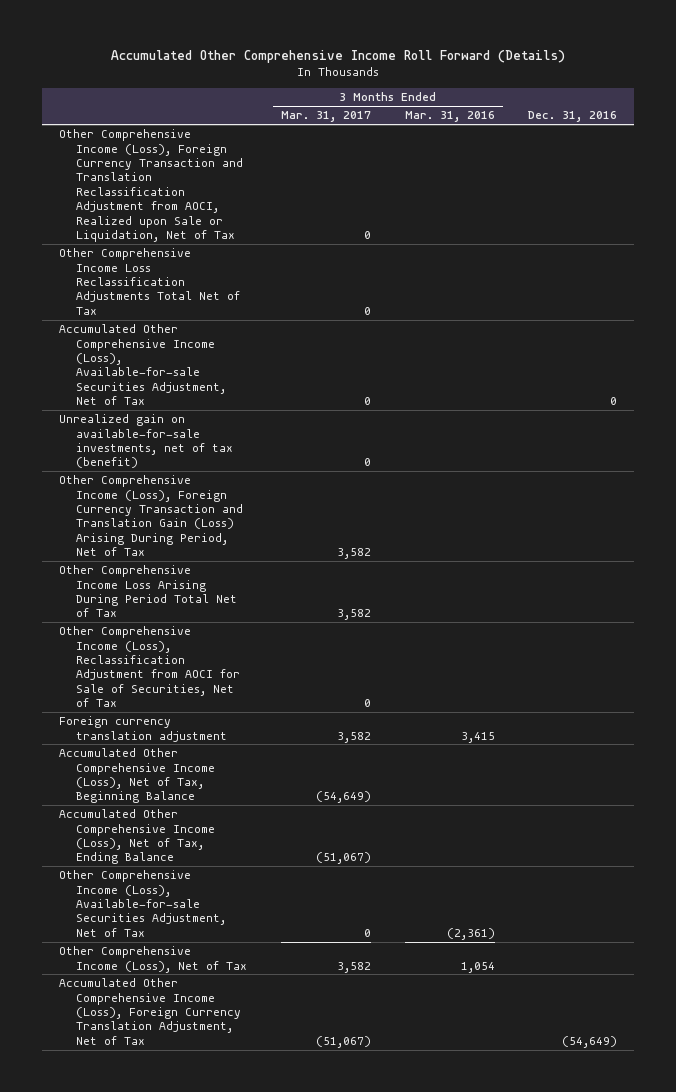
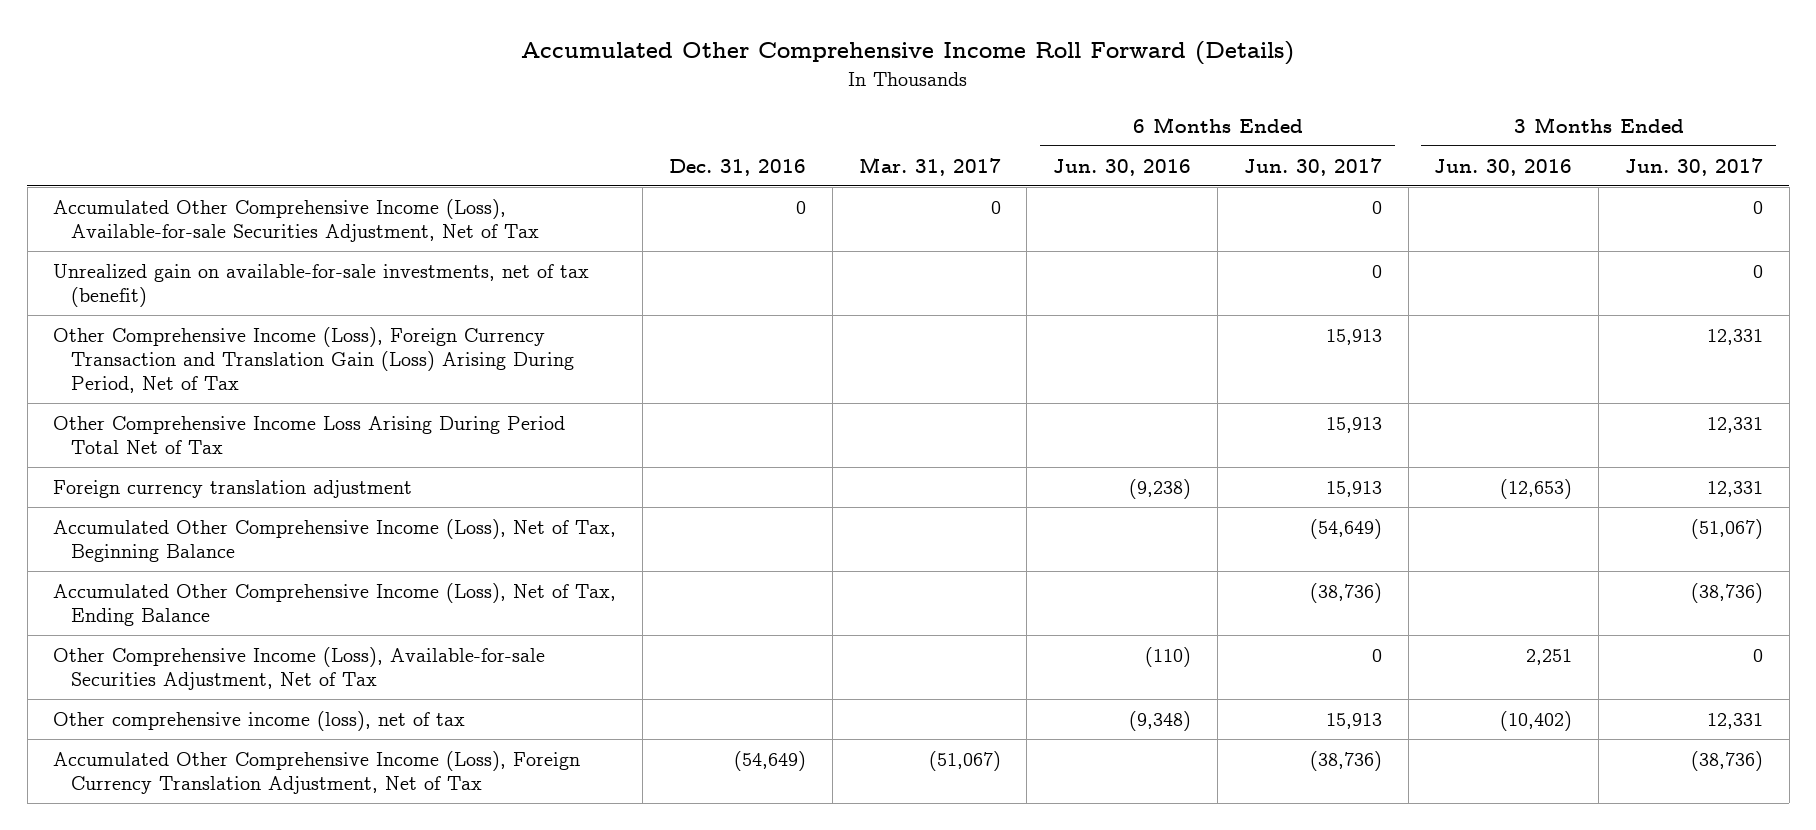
- | 3 Months Ended Mar. 31, 2017 | 3 Months Ended Mar. 31, 2016 | Dec. 31, 2016
+ | Dec. 31, 2016 | Mar. 31, 2017 | 6 Months Ended Jun. 30, 2016 | 6 Months Ended Jun. 30, 2017 | 3 Months Ended Jun. 30, 2016 | 3 Months Ended Jun. 30, 2017
- Other Comprehensive Income (Loss), Foreign Currency Transaction and Translation Reclassification Adjustment from AOCI, Realized upon Sale or Liquidation, Net of Tax | 0 | |
- Other Comprehensive Income Loss Reclassification Adjustments Total Net of Tax | 0 | |
- Other Comprehensive Income (Loss), Reclassification Adjustment from AOCI for Sale of Securities, Net of Tax | 0 | |
- Other Comprehensive Income (Loss), Net of Tax | 3,582 | 1,054 |
+ Other comprehensive income (loss), net of tax | | | (9,348) | 15,913 | (10,402) | 12,331

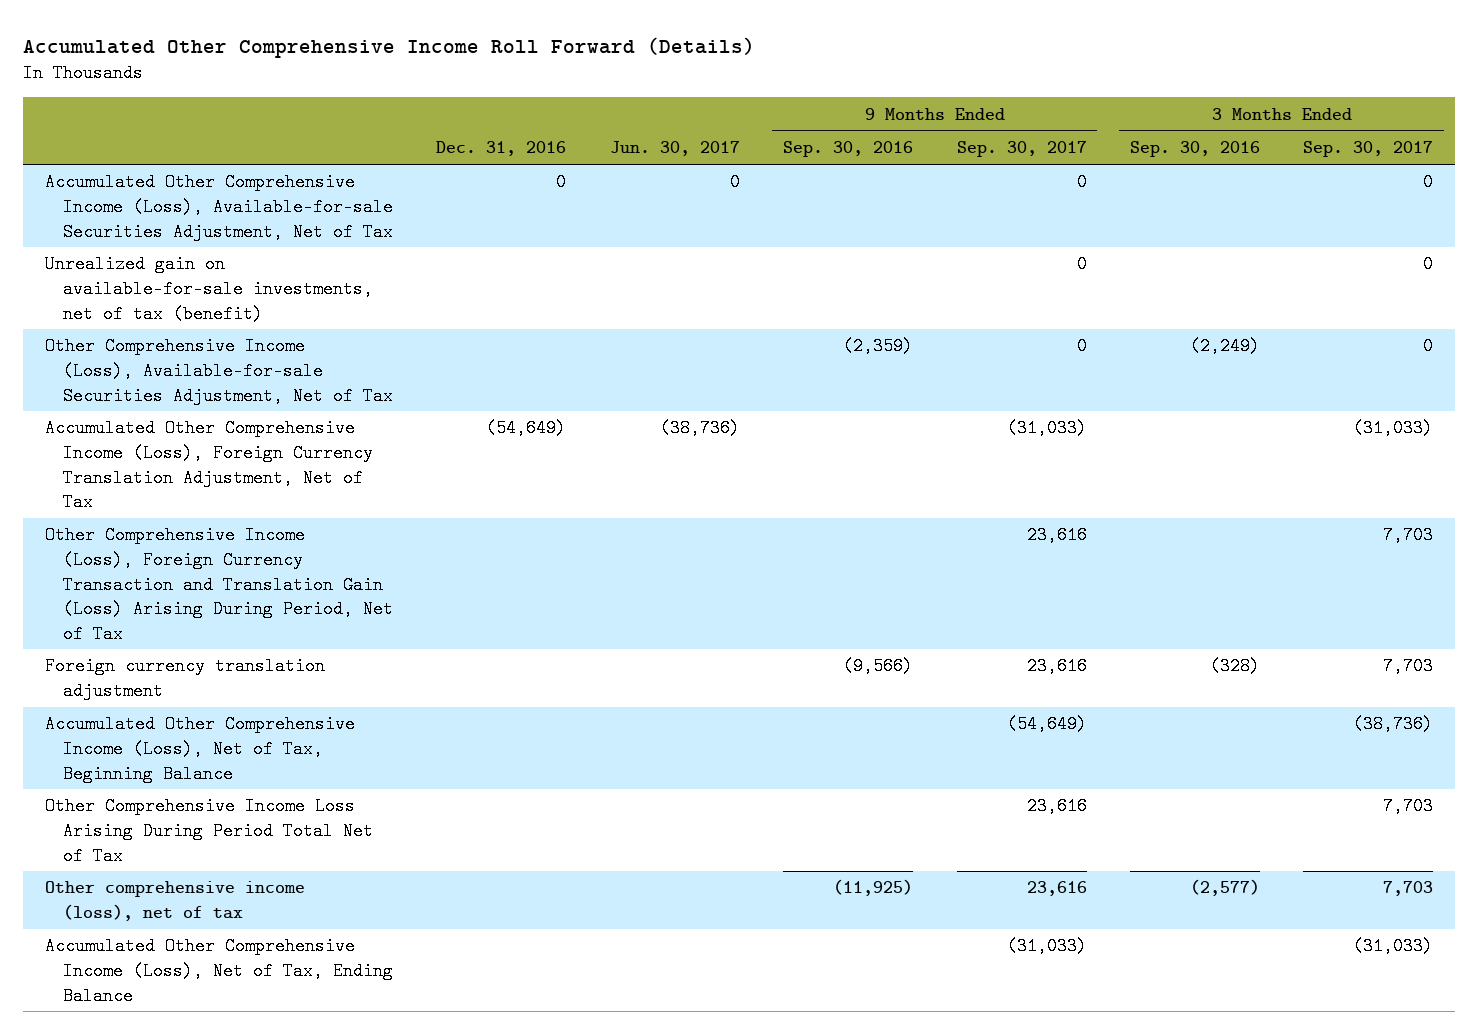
- | Dec. 31, 2016 | Mar. 31, 2017 | 6 Months Ended Jun. 30, 2016 | 6 Months Ended Jun. 30, 2017 | 3 Months Ended Jun. 30, 2016 | 3 Months Ended Jun. 30, 2017
+ | Dec. 31, 2016 | Jun. 30, 2017 | 9 Months Ended Sep. 30, 2016 | 9 Months Ended Sep. 30, 2017 | 3 Months Ended Sep. 30, 2016 | 3 Months Ended Sep. 30, 2017
moved up: Other Comprehensive Income (Loss), Available-for-sale Securities Adjustment, Net of Tax | | | (2,359) | 0 | (2,249) | 0
moved up: Accumulated Other Comprehensive Income (Loss), Foreign Currency Translation Adjustment, Net of Tax | (54,649) | (38,736) | | (31,033) | | (31,033)
moved down: Other Comprehensive Income Loss Arising During Period Total Net of Tax | | | | 23,616 | | 7,703
moved down: Accumulated Other Comprehensive Income (Loss), Net of Tax, Ending Balance | | | | (31,033) | | (31,033)

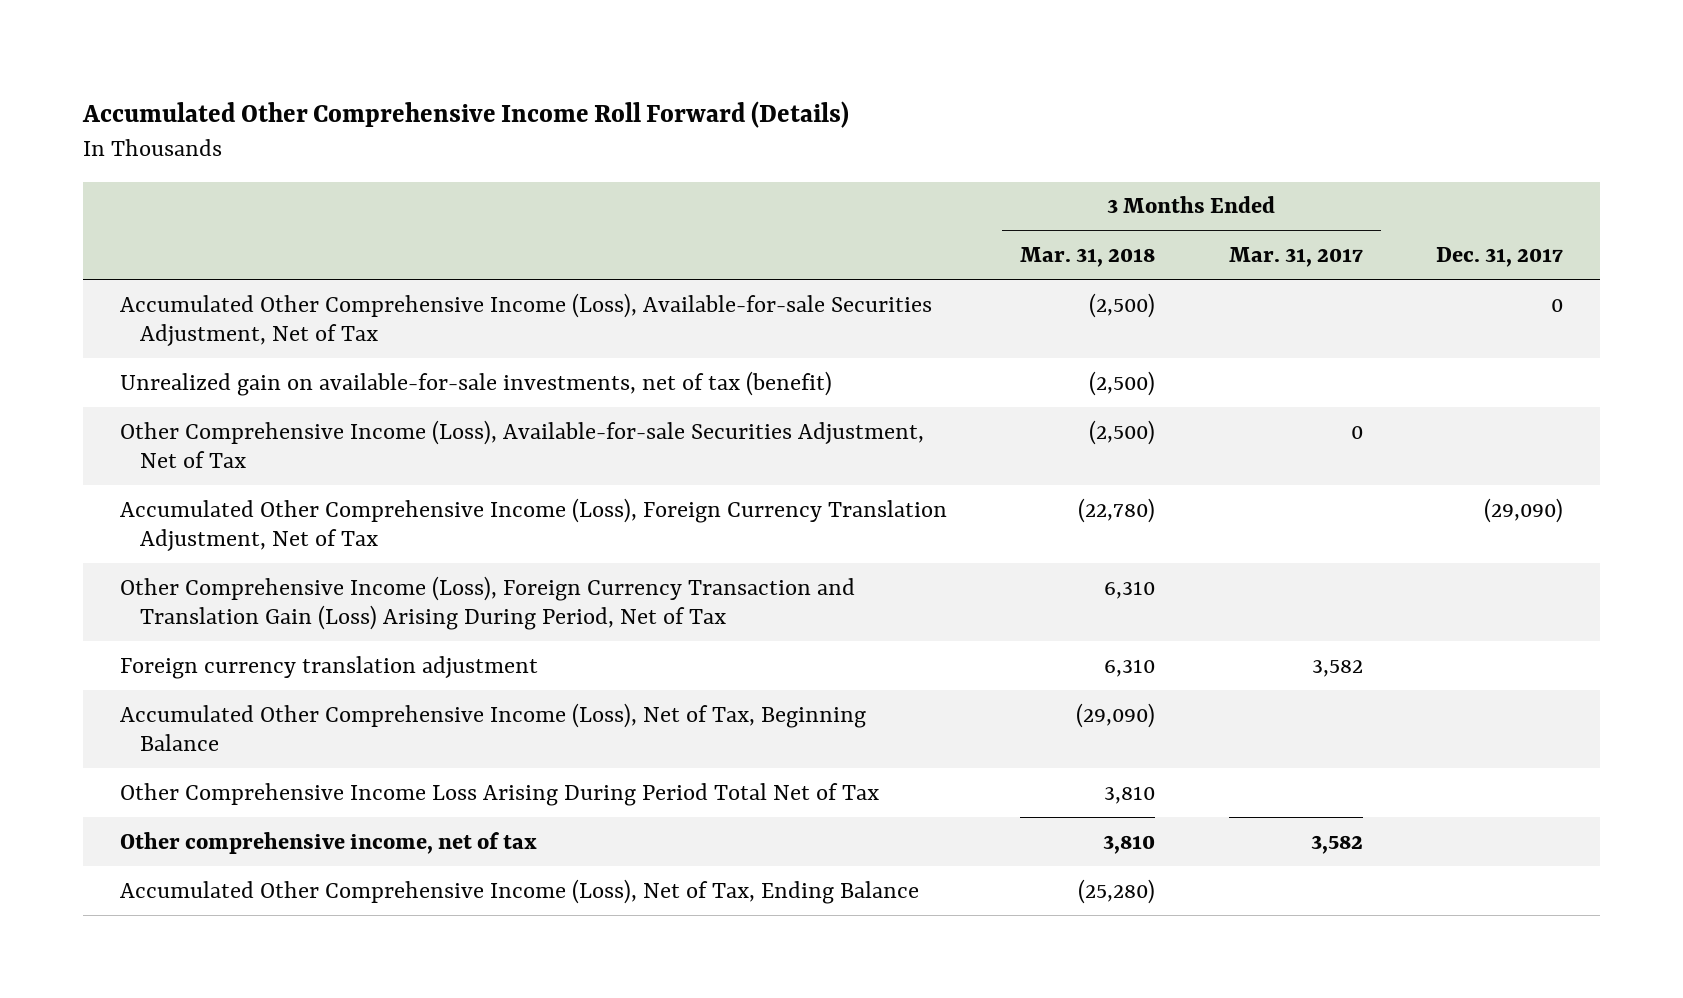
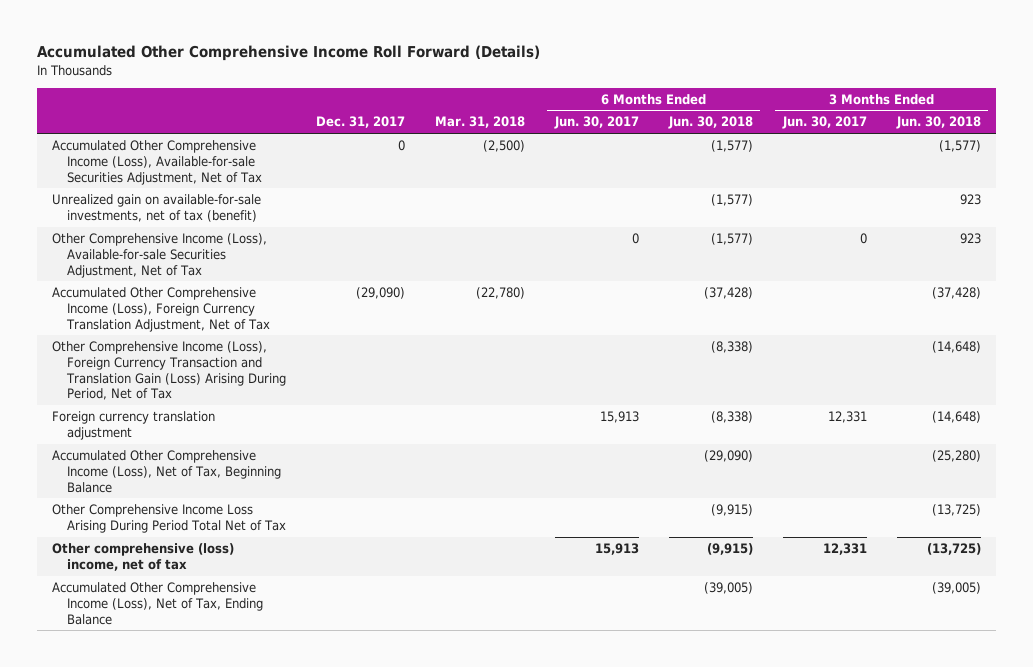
- | 3 Months Ended Mar. 31, 2018 | 3 Months Ended Mar. 31, 2017 | Dec. 31, 2017
+ | Dec. 31, 2017 | Mar. 31, 2018 | 6 Months Ended Jun. 30, 2017 | 6 Months Ended Jun. 30, 2018 | 3 Months Ended Jun. 30, 2017 | 3 Months Ended Jun. 30, 2018
- Other comprehensive income, net of tax | 3,810 | 3,582 |
+ Other comprehensive (loss) income, net of tax | | | 15,913 | (9,915) | 12,331 | (13,725)

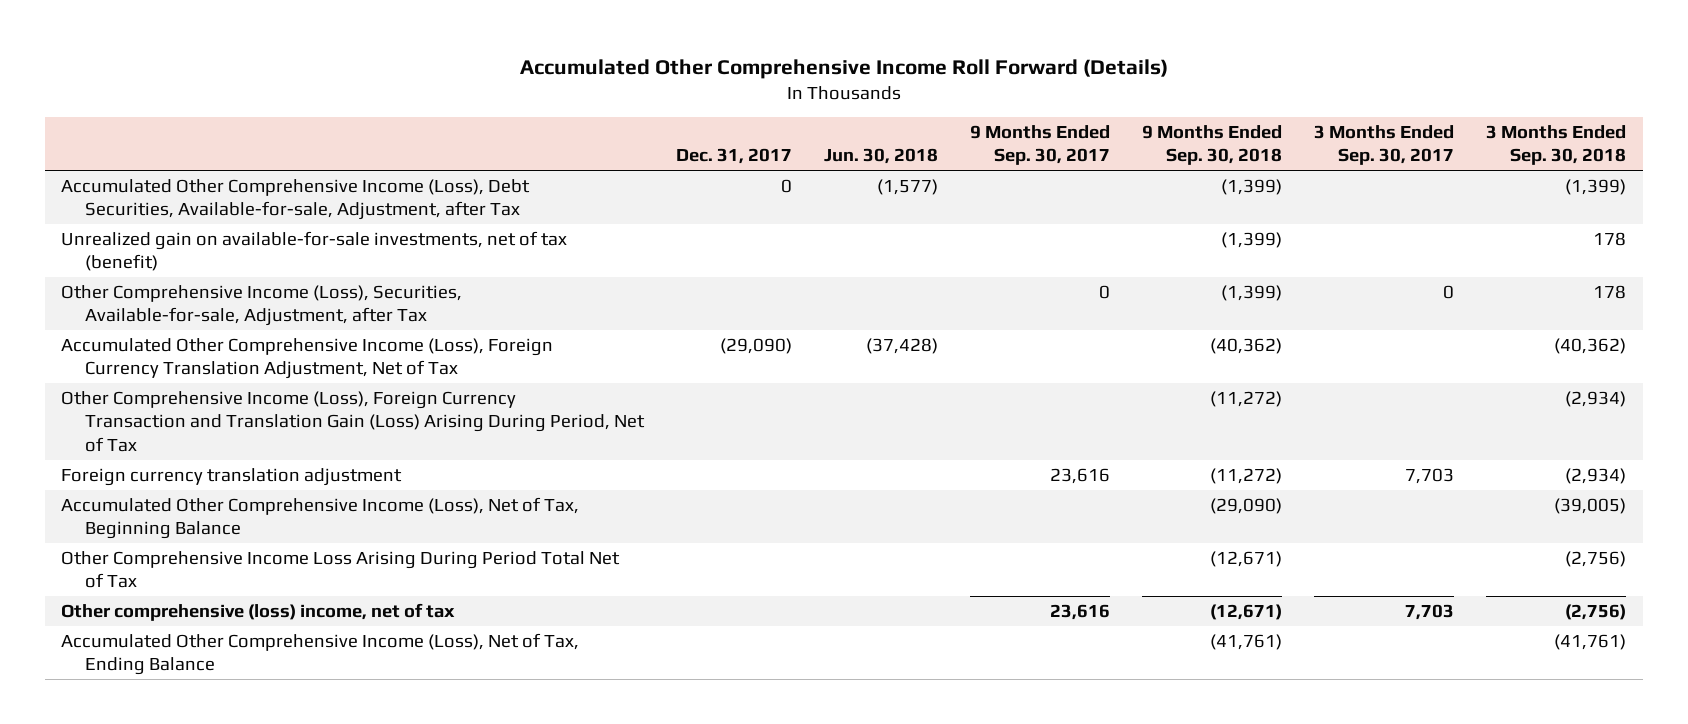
- | Dec. 31, 2017 | Mar. 31, 2018 | 6 Months Ended Jun. 30, 2017 | 6 Months Ended Jun. 30, 2018 | 3 Months Ended Jun. 30, 2017 | 3 Months Ended Jun. 30, 2018
+ | Dec. 31, 2017 | Jun. 30, 2018 | 9 Months Ended Sep. 30, 2017 | 9 Months Ended Sep. 30, 2018 | 3 Months Ended Sep. 30, 2017 | 3 Months Ended Sep. 30, 2018
- Accumulated Other Comprehensive Income (Loss), Available-for-sale Securities Adjustment, Net of Tax | 0 | (2,500) | | (1,577) | | (1,577)
+ Accumulated Other Comprehensive Income (Loss), Debt Securities, Available-for-sale, Adjustment, after Tax | 0 | (1,577) | | (1,399) | | (1,399)
- Other Comprehensive Income (Loss), Available-for-sale Securities Adjustment, Net of Tax | | | 0 | (1,577) | 0 | 923
+ Other Comprehensive Income (Loss), Securities, Available-for-sale, Adjustment, after Tax | | | 0 | (1,399) | 0 | 178

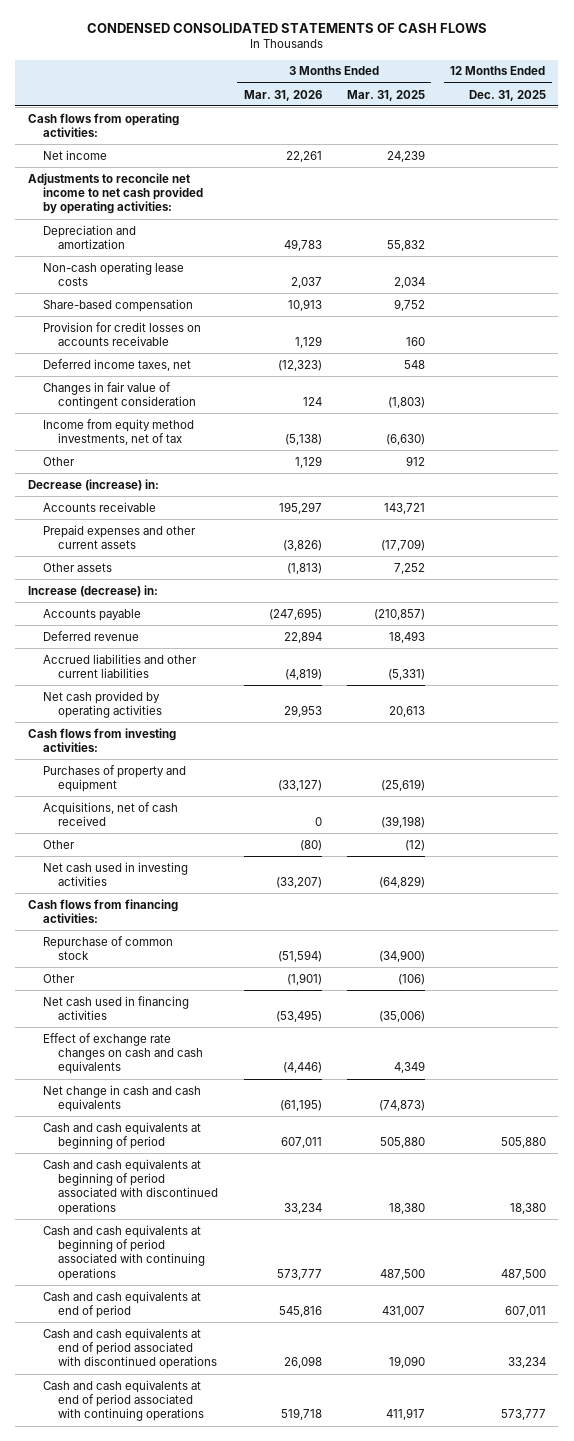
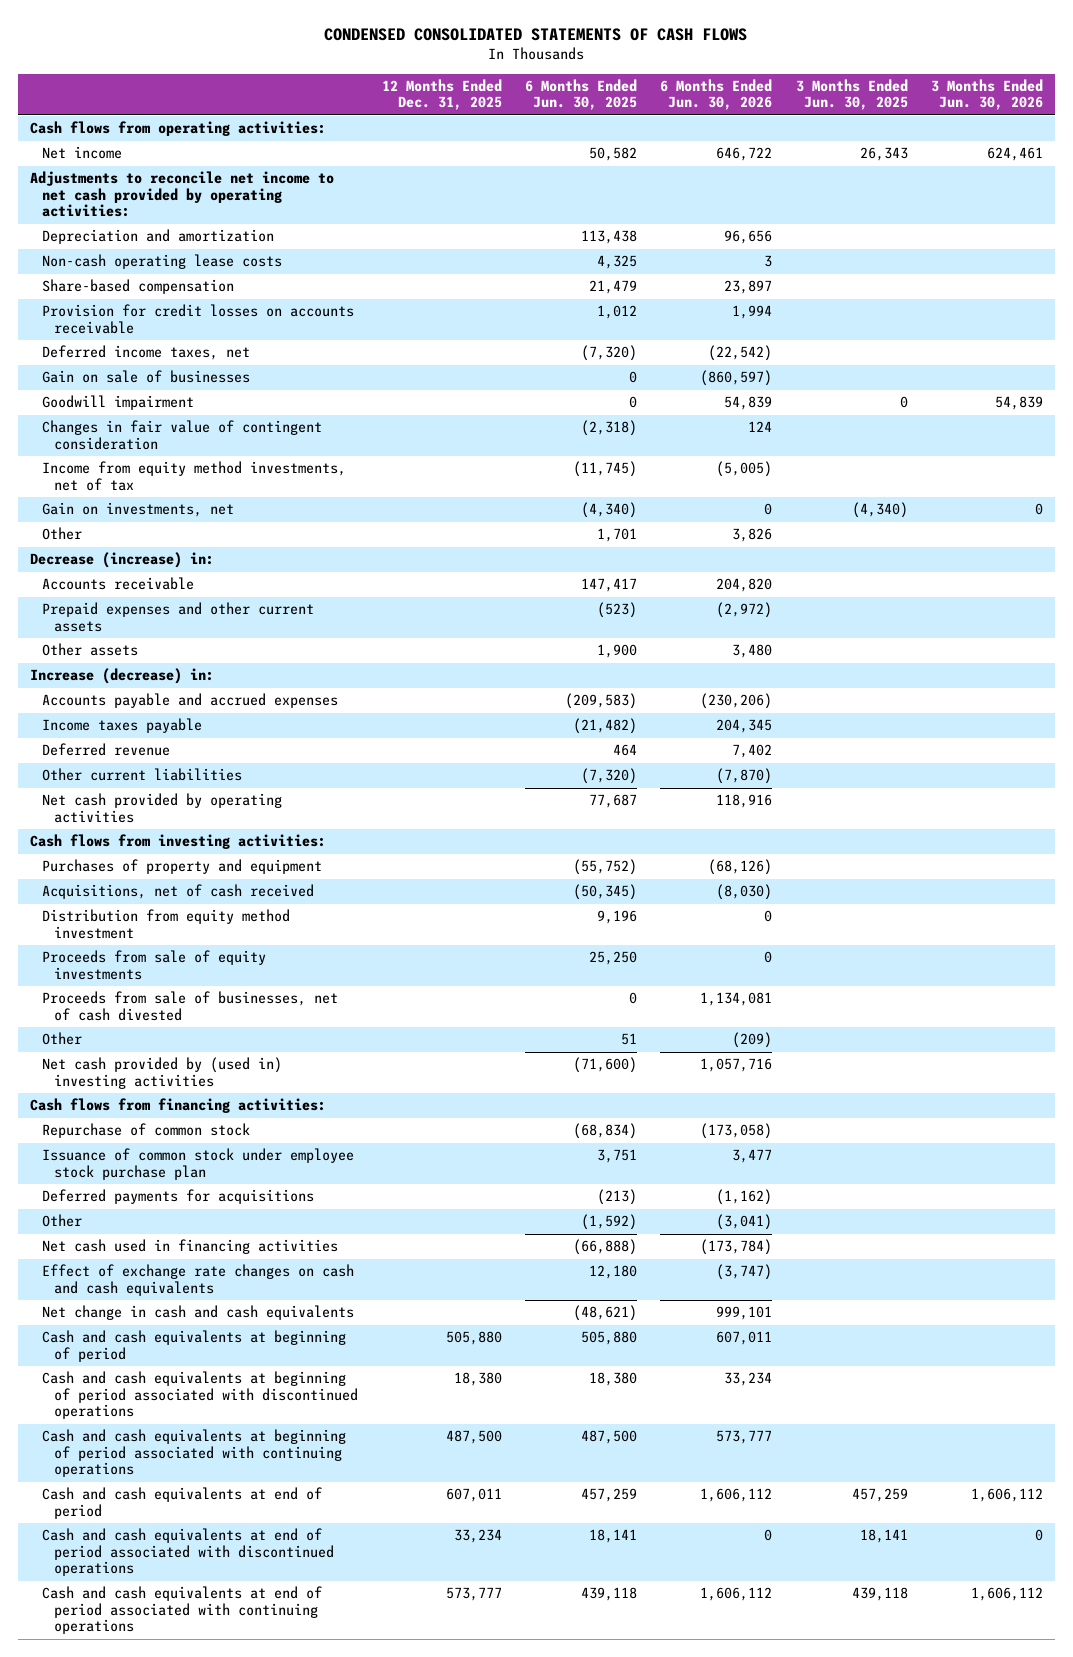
- | 3 Months Ended Mar. 31, 2026 | 3 Months Ended Mar. 31, 2025 | 12 Months Ended Dec. 31, 2025
+ | 12 Months Ended Dec. 31, 2025 | 6 Months Ended Jun. 30, 2025 | 6 Months Ended Jun. 30, 2026 | 3 Months Ended Jun. 30, 2025 | 3 Months Ended Jun. 30, 2026
+ Gain on sale of businesses | | 0 | (860,597) | |
+ Goodwill impairment | | 0 | 54,839 | 0 | 54,839
+ Gain on investments, net | | (4,340) | 0 | (4,340) | 0
- Accounts payable | (247,695) | (210,857) |
+ Accounts payable and accrued expenses | | (209,583) | (230,206) | |
+ Income taxes payable | | (21,482) | 204,345 | |
- Accrued liabilities and other current liabilities | (4,819) | (5,331) |
+ Other current liabilities | | (7,320) | (7,870) | |
+ Distribution from equity method investment | | 9,196 | 0 | |
+ Proceeds from sale of equity investments | | 25,250 | 0 | |
+ Proceeds from sale of businesses, net of cash divested | | 0 | 1,134,081 | |
- Net cash used in investing activities | (33,207) | (64,829) |
+ Net cash provided by (used in) investing activities | | (71,600) | 1,057,716 | |
+ Issuance of common stock under employee stock purchase plan | | 3,751 | 3,477 | |
+ Deferred payments for acquisitions | | (213) | (1,162) | |

